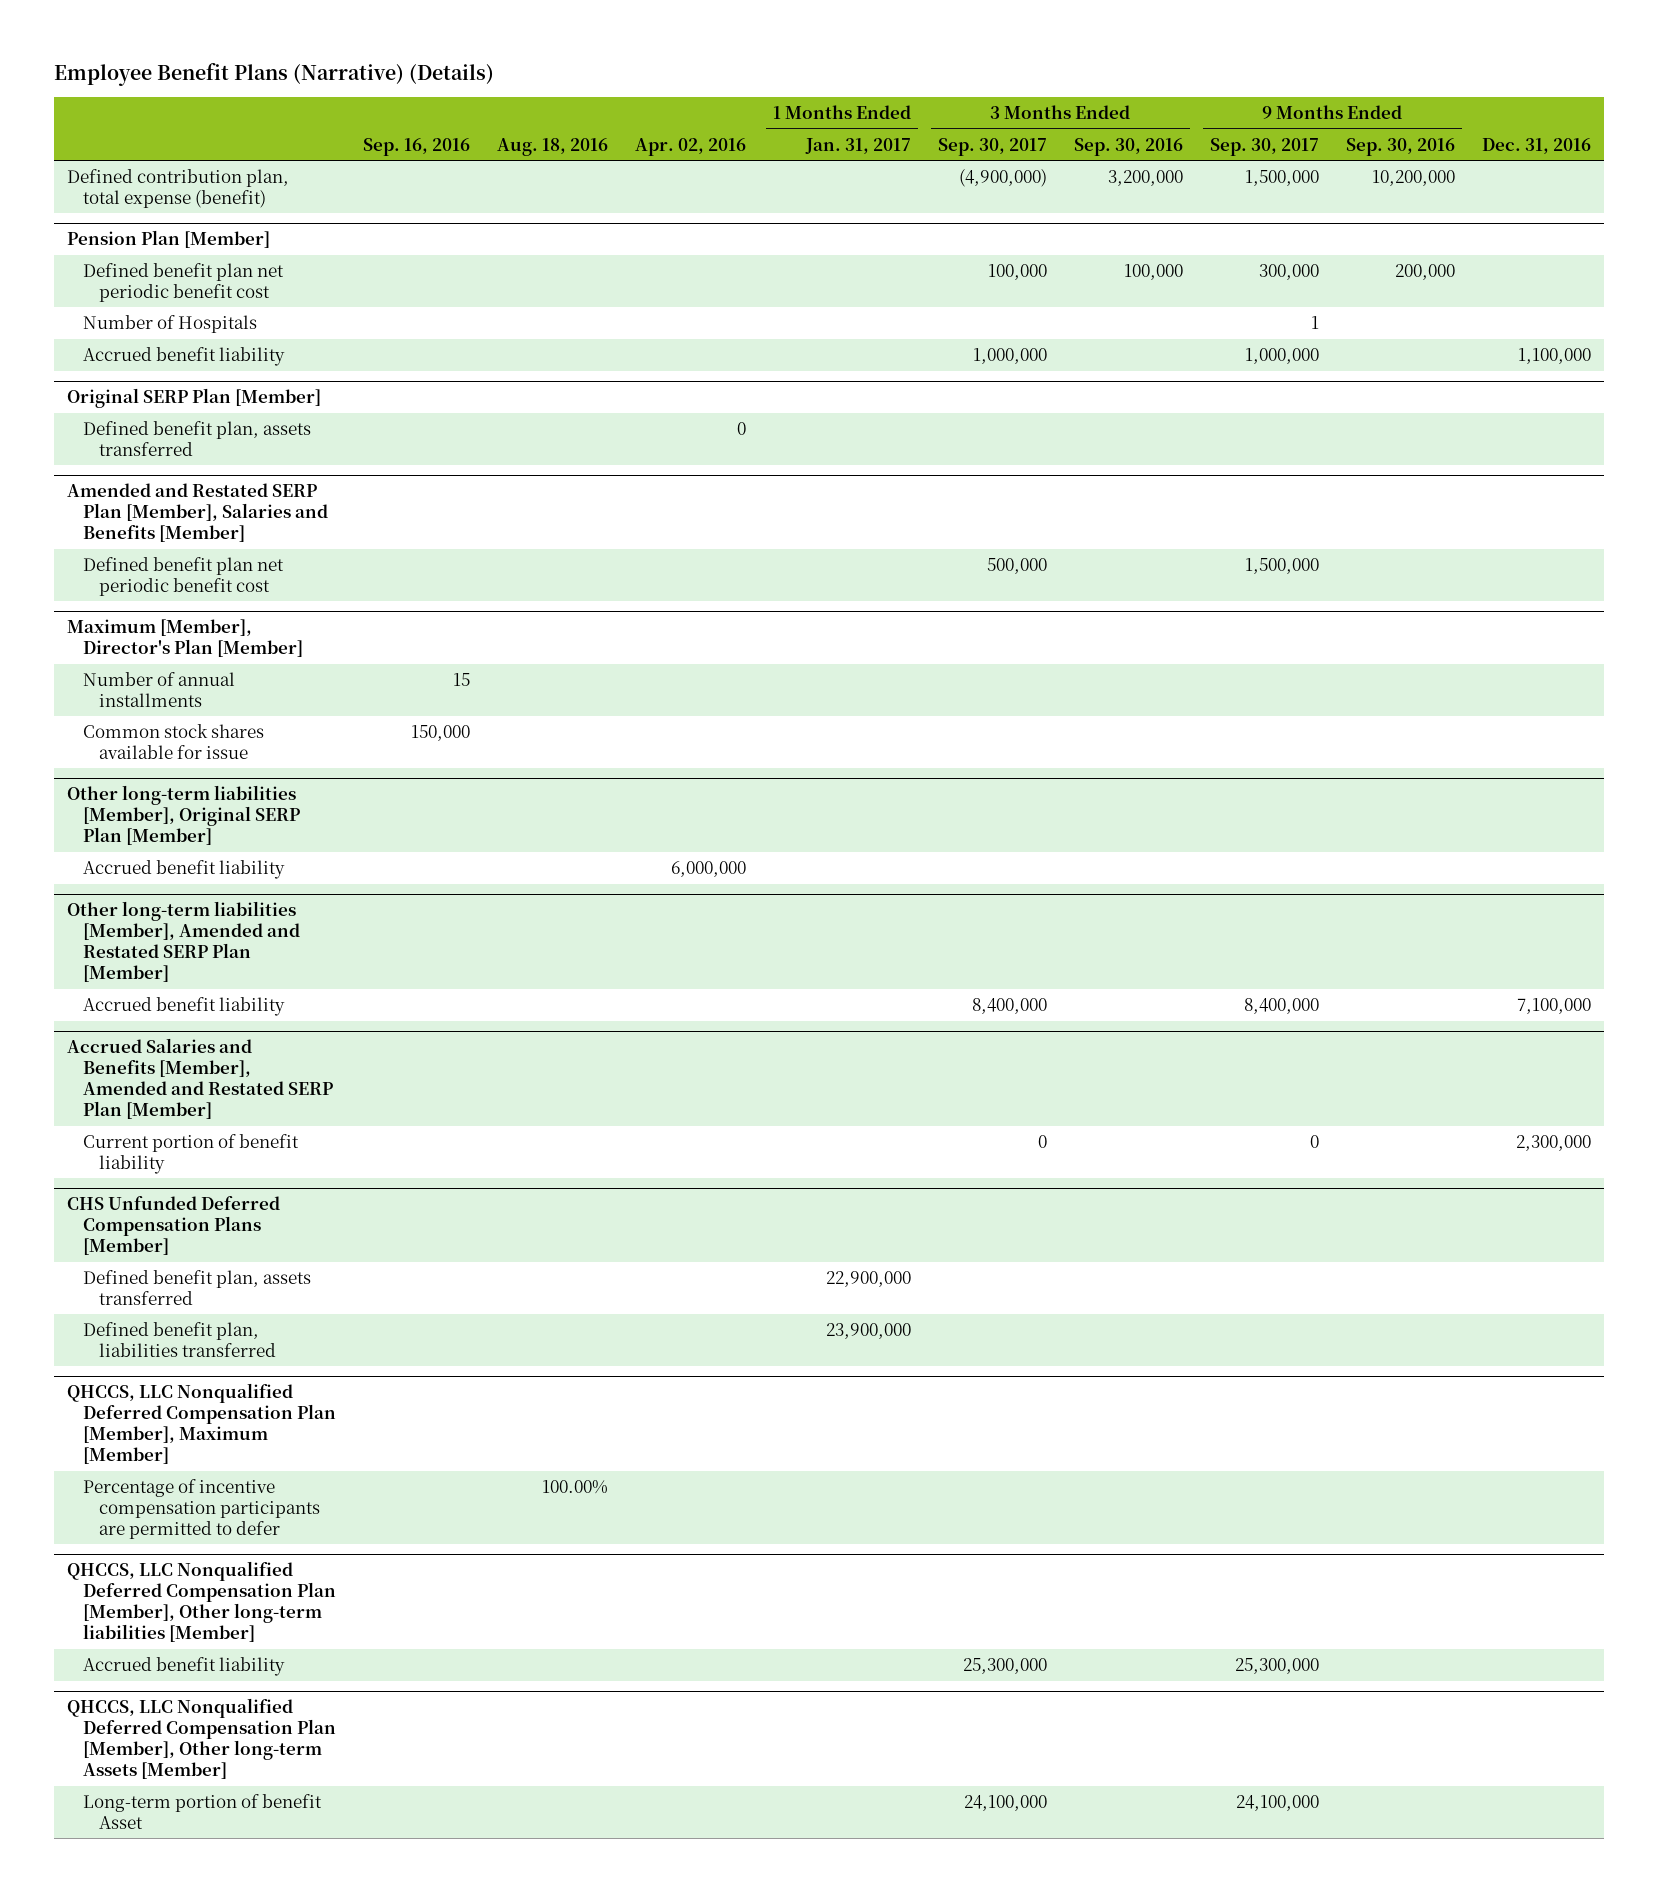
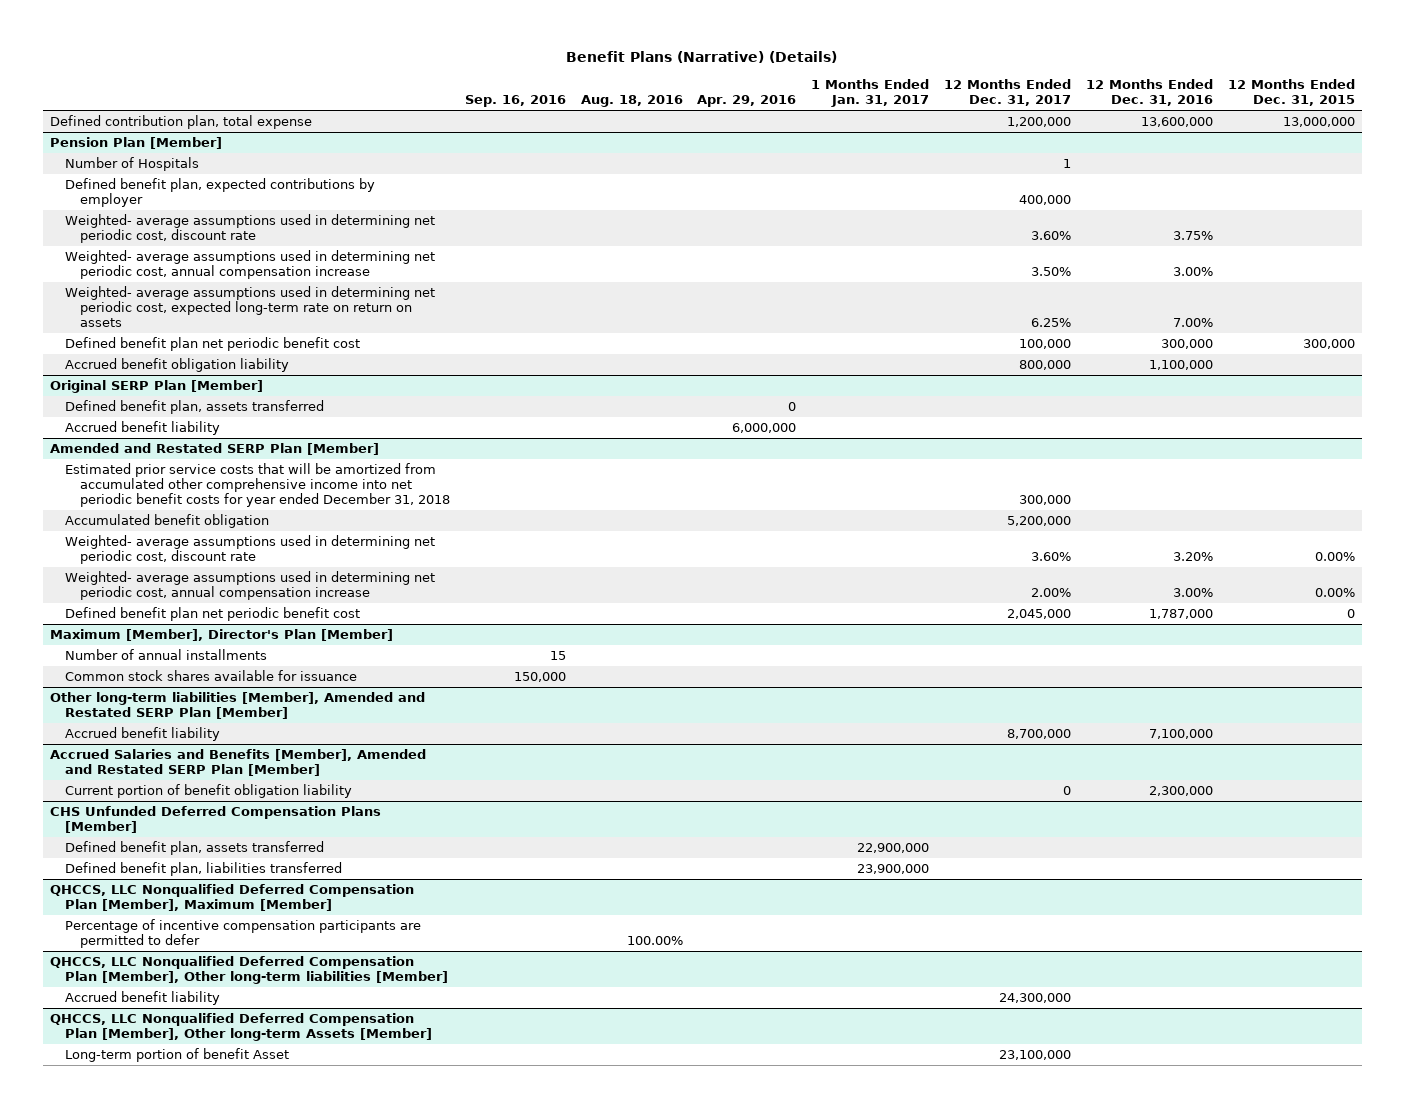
- Employee Benefit Plans (Narrative) (Details)
+ Benefit Plans (Narrative) (Details)
- | Sep. 16, 2016 | Aug. 18, 2016 | Apr. 02, 2016 | 1 Months Ended Jan. 31, 2017 | 3 Months Ended Sep. 30, 2017 | 3 Months Ended Sep. 30, 2016 | 9 Months Ended Sep. 30, 2017 | 9 Months Ended Sep. 30, 2016 | Dec. 31, 2016
+ | Sep. 16, 2016 | Aug. 18, 2016 | Apr. 29, 2016 | 1 Months Ended Jan. 31, 2017 | 12 Months Ended Dec. 31, 2017 | 12 Months Ended Dec. 31, 2016 | 12 Months Ended Dec. 31, 2015
- Defined contribution plan, total expense (benefit) | | | | | (4,900,000) | 3,200,000 | 1,500,000 | 10,200,000 |
+ Defined contribution plan, total expense | | | | | 1,200,000 | 13,600,000 | 13,000,000
@ Pension Plan [Member]
- Accrued benefit liability | | | | | 1,000,000 | | 1,000,000 | | 1,100,000
+ Defined benefit plan, expected contributions by employer | | | | | 400,000 | |
+ Weighted- average assumptions used in determining net periodic cost, discount rate | | | | | 3.60% | 3.75% |
+ Weighted- average assumptions used in determining net periodic cost, annual compensation increase | | | | | 3.50% | 3.00% |
+ Weighted- average assumptions used in determining net periodic cost, expected long-term rate on return on assets | | | | | 6.25% | 7.00% |
moved down: Defined benefit plan net periodic benefit cost | | | | | 100,000 | 300,000 | 300,000
+ Accrued benefit obligation liability | | | | | 800,000 | 1,100,000 |
- Amended and Restated SERP Plan [Member], Salaries and Benefits [Member]
@ Original SERP Plan [Member]
+ Accrued benefit liability | | | 6,000,000 | | | |
+ Amended and Restated SERP Plan [Member]
+ Estimated prior service costs that will be amortized from accumulated other comprehensive income into net periodic benefit costs for year ended December 31, 2018 | | | | | 300,000 | |
+ Accumulated benefit obligation | | | | | 5,200,000 | |
+ Weighted- average assumptions used in determining net periodic cost, discount rate | | | | | 3.60% | 3.20% | 0.00%
+ Weighted- average assumptions used in determining net periodic cost, annual compensation increase | | | | | 2.00% | 3.00% | 0.00%
@ Maximum [Member], Director's Plan [Member]
- Common stock shares available for issue | 150,000 | | | | | | | |
- Other long-term liabilities [Member], Original SERP Plan [Member]
- Accrued benefit liability | | | 6,000,000 | | | | | |
@ Maximum [Member], Director's Plan [Member]
+ Common stock shares available for issuance | 150,000 | | | | | |
@ Accrued Salaries and Benefits [Member], Amended and Restated SERP Plan [Member]
- Current portion of benefit liability | | | | | 0 | | 0 | | 2,300,000
+ Current portion of benefit obligation liability | | | | | 0 | 2,300,000 |

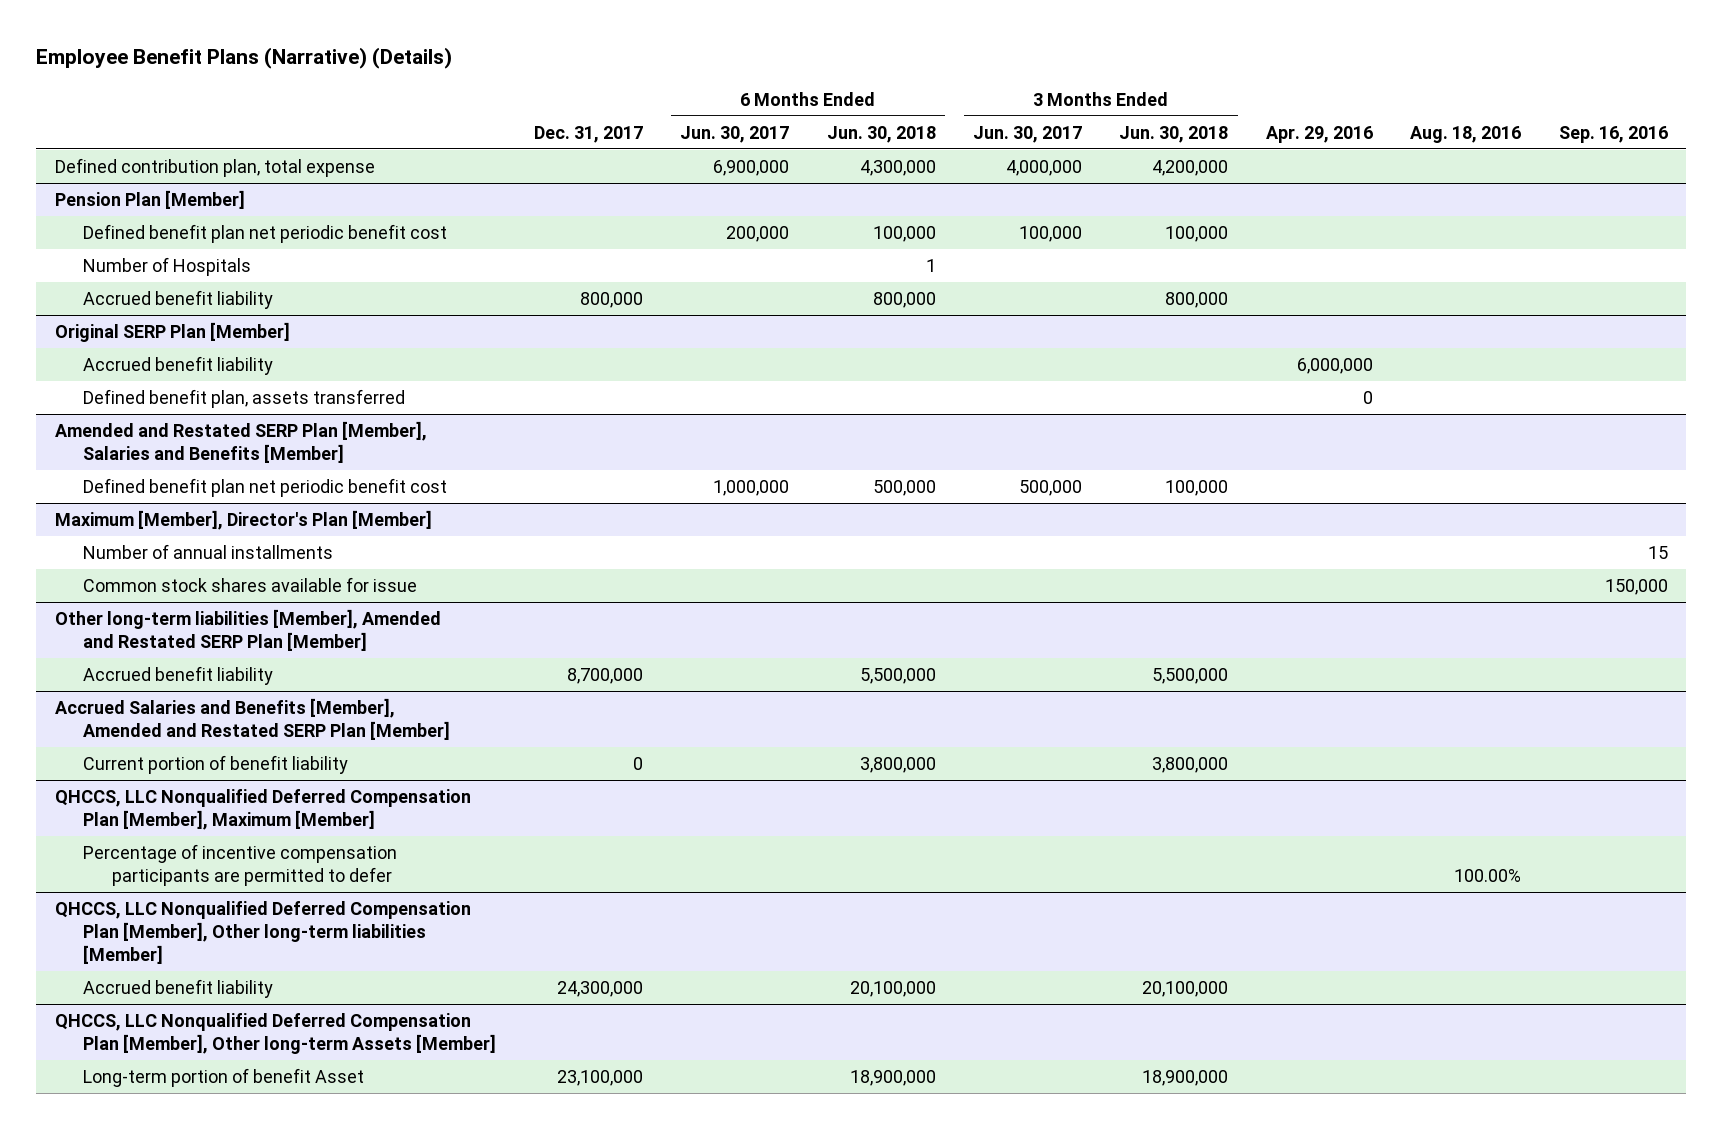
- Benefit Plans (Narrative) (Details)
+ Employee Benefit Plans (Narrative) (Details)
- | Sep. 16, 2016 | Aug. 18, 2016 | Apr. 29, 2016 | 1 Months Ended Jan. 31, 2017 | 12 Months Ended Dec. 31, 2017 | 12 Months Ended Dec. 31, 2016 | 12 Months Ended Dec. 31, 2015
+ | Dec. 31, 2017 | 6 Months Ended Jun. 30, 2017 | 6 Months Ended Jun. 30, 2018 | 3 Months Ended Jun. 30, 2017 | 3 Months Ended Jun. 30, 2018 | Apr. 29, 2016 | Aug. 18, 2016 | Sep. 16, 2016
@ Pension Plan [Member]
- Defined benefit plan, expected contributions by employer | | | | | 400,000 | |
- Weighted- average assumptions used in determining net periodic cost, discount rate | | | | | 3.60% | 3.75% |
- Weighted- average assumptions used in determining net periodic cost, annual compensation increase | | | | | 3.50% | 3.00% |
- Weighted- average assumptions used in determining net periodic cost, expected long-term rate on return on assets | | | | | 6.25% | 7.00% |
- Accrued benefit obligation liability | | | | | 800,000 | 1,100,000 |
moved down: Number of Hospitals | | | 1 | | | | |
+ Accrued benefit liability | 800,000 | | 800,000 | | 800,000 | | |
- Amended and Restated SERP Plan [Member]
- Estimated prior service costs that will be amortized from accumulated other comprehensive income into net periodic benefit costs for year ended December 31, 2018 | | | | | 300,000 | |
- Accumulated benefit obligation | | | | | 5,200,000 | |
- Weighted- average assumptions used in determining net periodic cost, discount rate | | | | | 3.60% | 3.20% | 0.00%
- Weighted- average assumptions used in determining net periodic cost, annual compensation increase | | | | | 2.00% | 3.00% | 0.00%
@ Original SERP Plan [Member]
moved down: Defined benefit plan, assets transferred | | | | | | 0 | |
+ Amended and Restated SERP Plan [Member], Salaries and Benefits [Member]
@ Maximum [Member], Director's Plan [Member]
- Common stock shares available for issuance | 150,000 | | | | | |
+ Common stock shares available for issue | | | | | | | | 150,000
@ Accrued Salaries and Benefits [Member], Amended and Restated SERP Plan [Member]
- Current portion of benefit obligation liability | | | | | 0 | 2,300,000 |
- CHS Unfunded Deferred Compensation Plans [Member]
- Defined benefit plan, assets transferred | | | | 22,900,000 | | |
- Defined benefit plan, liabilities transferred | | | | 23,900,000 | | |
@ Accrued Salaries and Benefits [Member], Amended and Restated SERP Plan [Member]
+ Current portion of benefit liability | 0 | | 3,800,000 | | 3,800,000 | | |

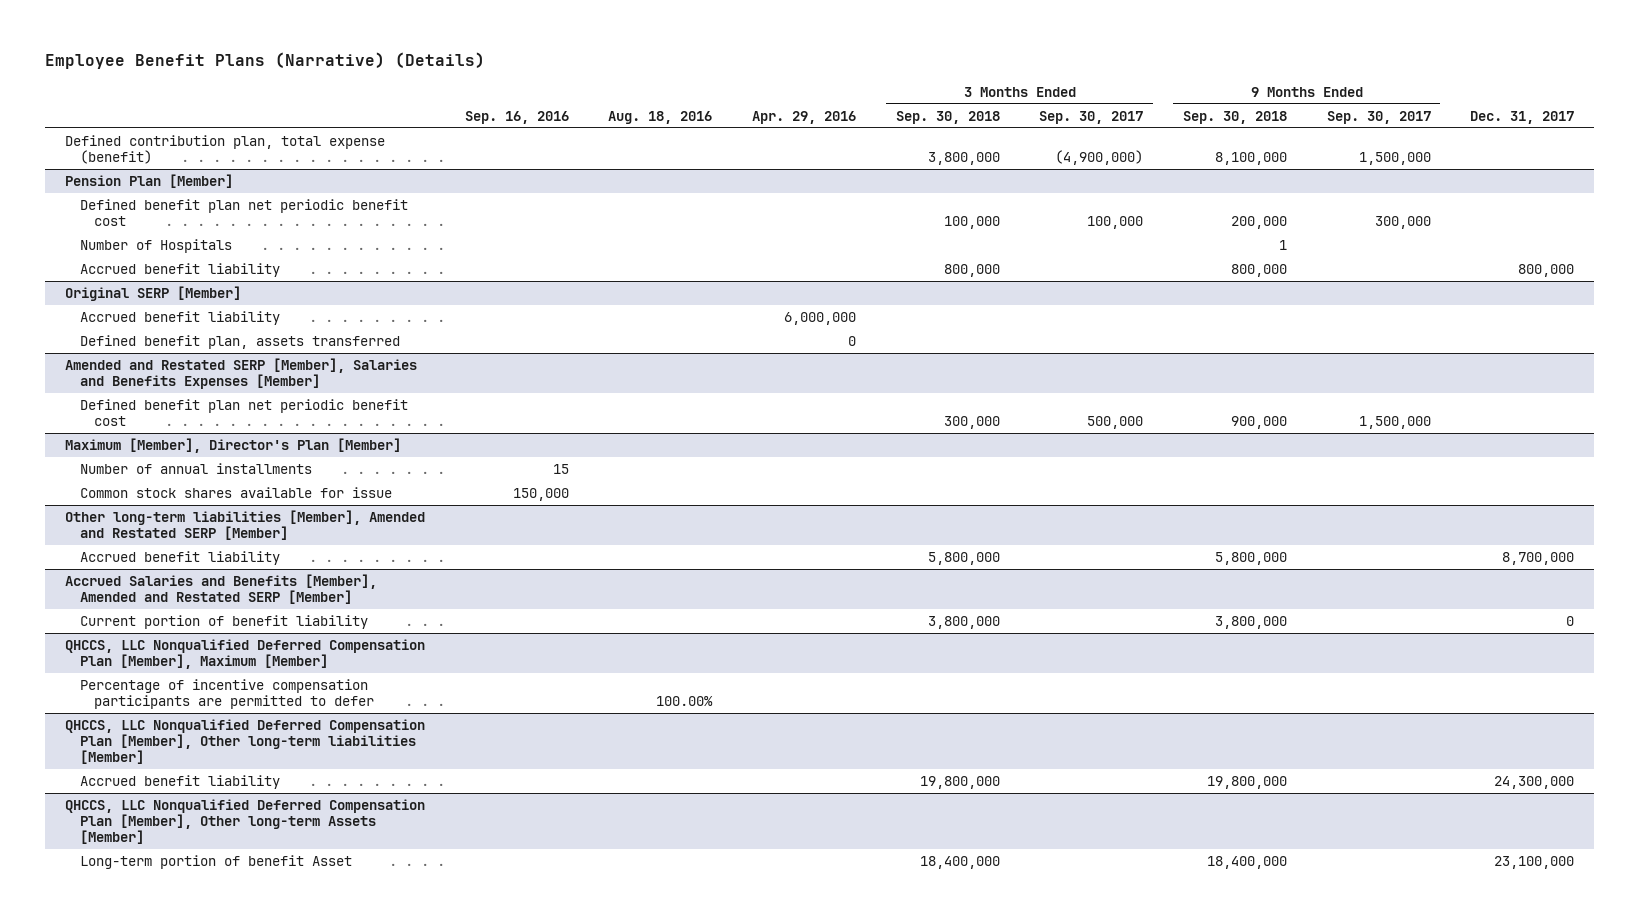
- | Dec. 31, 2017 | 6 Months Ended Jun. 30, 2017 | 6 Months Ended Jun. 30, 2018 | 3 Months Ended Jun. 30, 2017 | 3 Months Ended Jun. 30, 2018 | Apr. 29, 2016 | Aug. 18, 2016 | Sep. 16, 2016
+ | Sep. 16, 2016 | Aug. 18, 2016 | Apr. 29, 2016 | 3 Months Ended Sep. 30, 2018 | 3 Months Ended Sep. 30, 2017 | 9 Months Ended Sep. 30, 2018 | 9 Months Ended Sep. 30, 2017 | Dec. 31, 2017
- Defined contribution plan, total expense | | 6,900,000 | 4,300,000 | 4,000,000 | 4,200,000 | | |
+ Defined contribution plan, total expense (benefit) | | | | 3,800,000 | (4,900,000) | 8,100,000 | 1,500,000 |
- Original SERP Plan [Member]
+ Original SERP [Member]
- Amended and Restated SERP Plan [Member], Salaries and Benefits [Member]
+ Amended and Restated SERP [Member], Salaries and Benefits Expenses [Member]
- Other long-term liabilities [Member], Amended and Restated SERP Plan [Member]
+ Other long-term liabilities [Member], Amended and Restated SERP [Member]
- Accrued Salaries and Benefits [Member], Amended and Restated SERP Plan [Member]
+ Accrued Salaries and Benefits [Member], Amended and Restated SERP [Member]

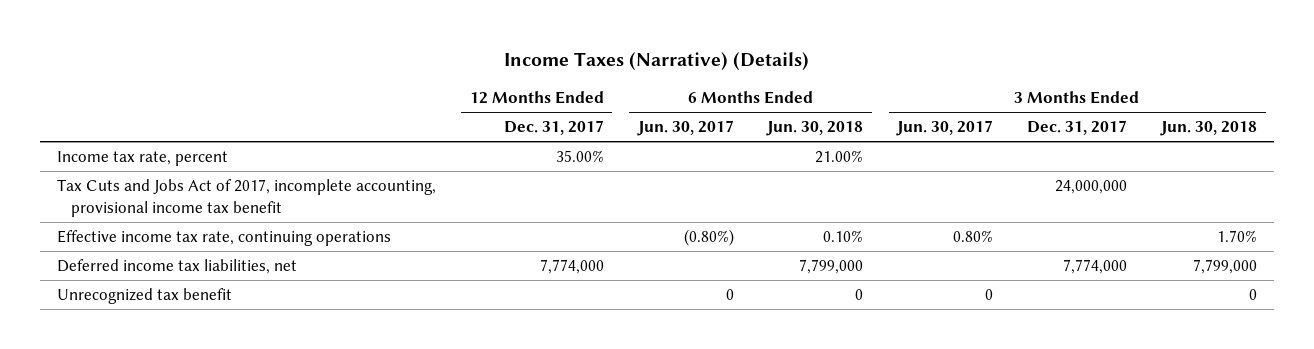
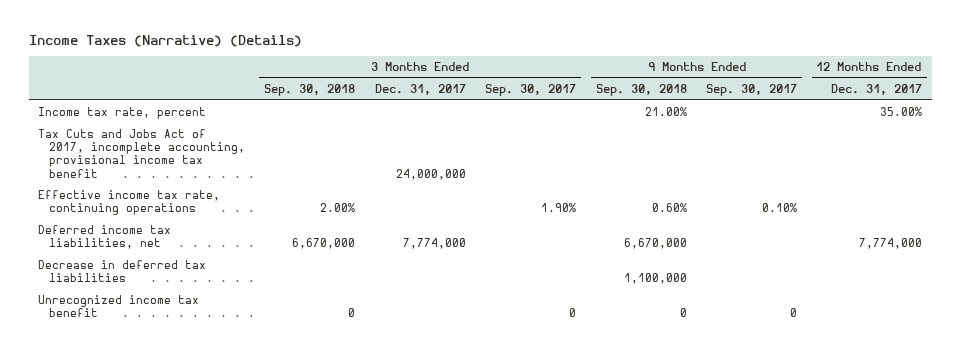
- | 12 Months Ended Dec. 31, 2017 | 6 Months Ended Jun. 30, 2017 | 6 Months Ended Jun. 30, 2018 | 3 Months Ended Jun. 30, 2017 | 3 Months Ended Dec. 31, 2017 | 3 Months Ended Jun. 30, 2018
+ | 3 Months Ended Sep. 30, 2018 | 3 Months Ended Dec. 31, 2017 | 3 Months Ended Sep. 30, 2017 | 9 Months Ended Sep. 30, 2018 | 9 Months Ended Sep. 30, 2017 | 12 Months Ended Dec. 31, 2017
- Unrecognized tax benefit | | 0 | 0 | 0 | | 0
+ Decrease in deferred tax liabilities | | | | 1,100,000 | |
+ Unrecognized income tax benefit | 0 | | 0 | 0 | 0 |

